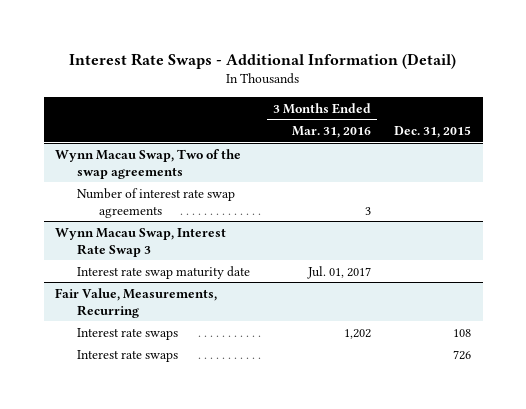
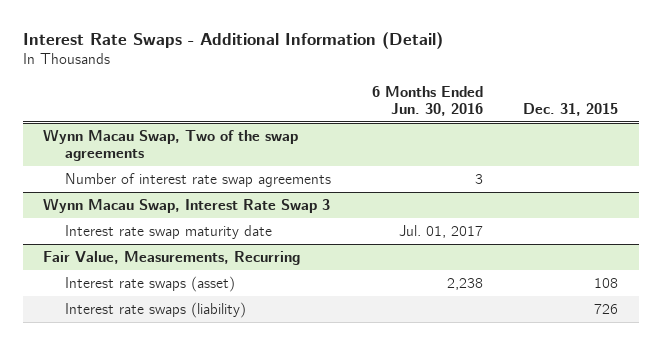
- | 3 Months Ended Mar. 31, 2016 | Dec. 31, 2015
+ | 6 Months Ended Jun. 30, 2016 | Dec. 31, 2015
@ Fair Value, Measurements, Recurring
- Interest rate swaps | 1,202 | 108
- Interest rate swaps | | 726
+ Interest rate swaps (asset) | 2,238 | 108
+ Interest rate swaps (liability) | | 726

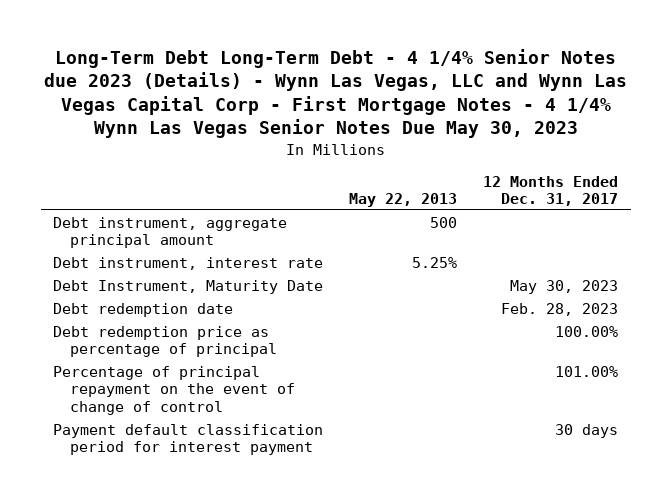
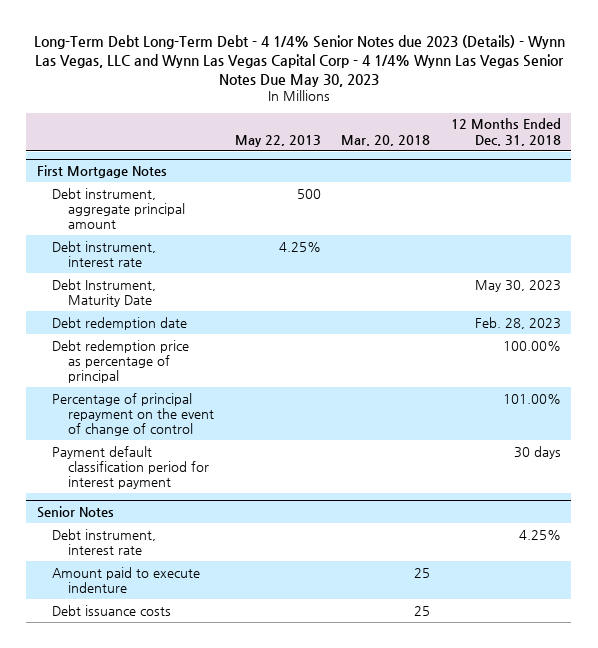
- Long-Term Debt Long-Term Debt - 4 1/4% Senior Notes due 2023 (Details) - Wynn Las Vegas, LLC and Wynn Las Vegas Capital Corp - First Mortgage Notes - 4 1/4% Wynn Las Vegas Senior Notes Due May 30, 2023
+ Long-Term Debt Long-Term Debt - 4 1/4% Senior Notes due 2023 (Details) - Wynn Las Vegas, LLC and Wynn Las Vegas Capital Corp - 4 1/4% Wynn Las Vegas Senior Notes Due May 30, 2023
- | May 22, 2013 | 12 Months Ended Dec. 31, 2017
+ | May 22, 2013 | Mar. 20, 2018 | 12 Months Ended Dec. 31, 2018
+ First Mortgage Notes
- Debt instrument, interest rate | 5.25% |
+ Debt instrument, interest rate | 4.25% | |
+ Senior Notes
+ Debt instrument, interest rate | | | 4.25%
+ Amount paid to execute indenture | | 25 |
+ Debt issuance costs | | 25 |

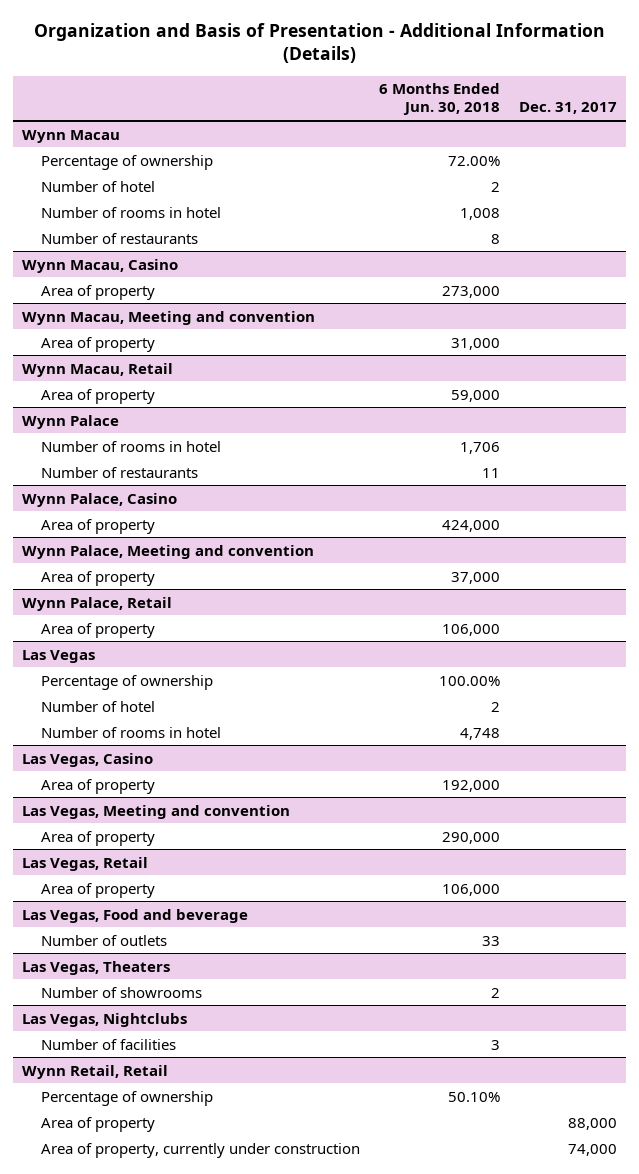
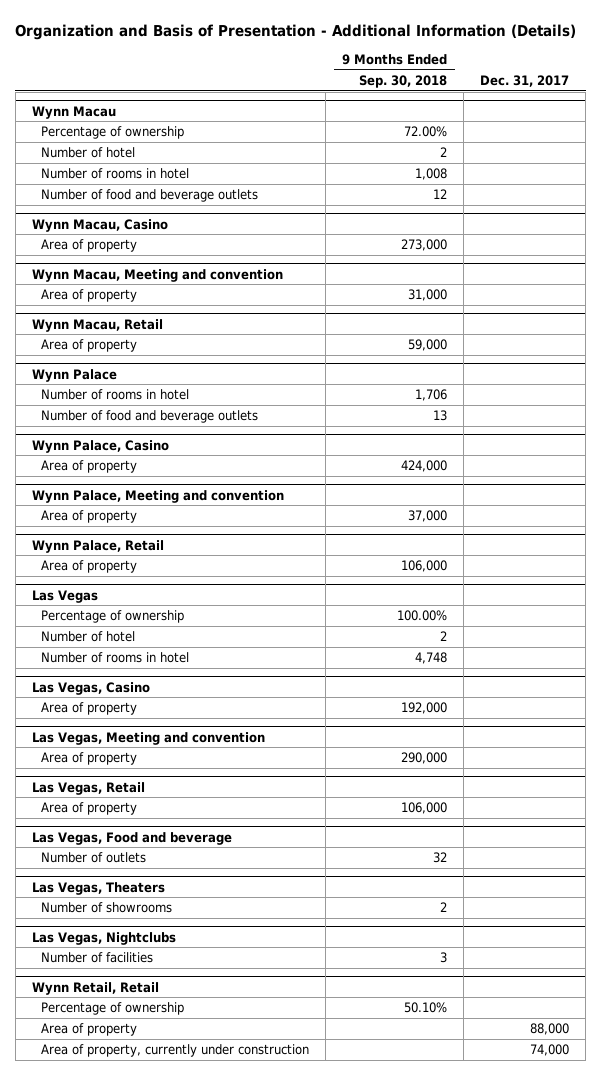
- | 6 Months Ended Jun. 30, 2018 | Dec. 31, 2017
+ | 9 Months Ended Sep. 30, 2018 | Dec. 31, 2017
@ Wynn Macau
- Number of restaurants | 8 |
+ Number of food and beverage outlets | 12 |
@ Wynn Palace
- Number of restaurants | 11 |
+ Number of food and beverage outlets | 13 |

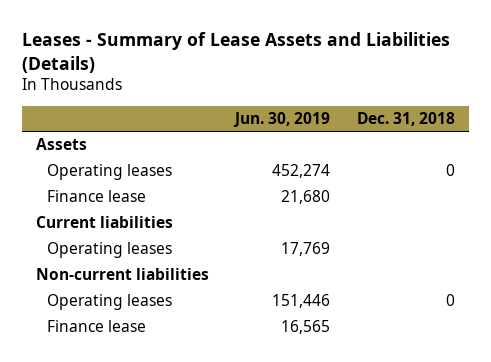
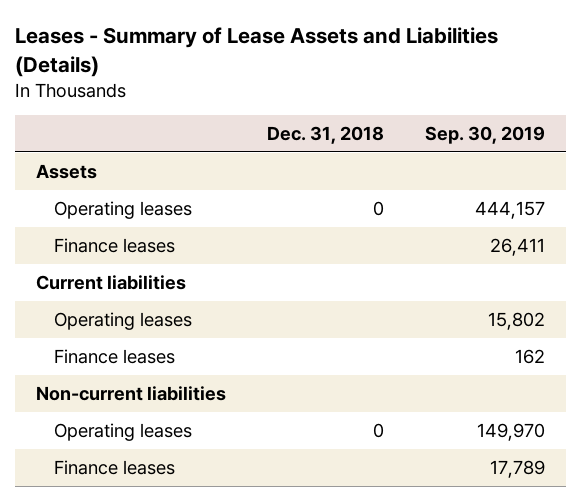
- | Jun. 30, 2019 | Dec. 31, 2018
+ | Dec. 31, 2018 | Sep. 30, 2019
- Finance lease | 21,680 |
+ Finance leases | | 26,411
+ Finance leases | | 162
- Finance lease | 16,565 |
+ Finance leases | | 17,789

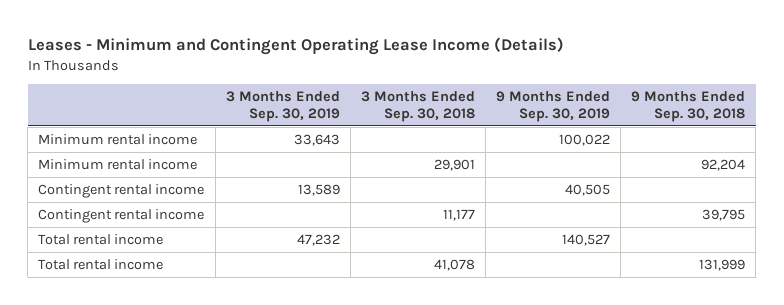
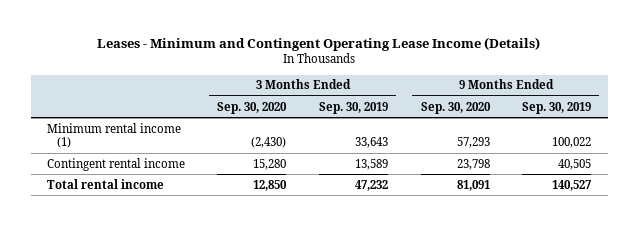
- | 3 Months Ended Sep. 30, 2019 | 3 Months Ended Sep. 30, 2018 | 9 Months Ended Sep. 30, 2019 | 9 Months Ended Sep. 30, 2018
+ | 3 Months Ended Sep. 30, 2020 | 3 Months Ended Sep. 30, 2019 | 9 Months Ended Sep. 30, 2020 | 9 Months Ended Sep. 30, 2019
- Minimum rental income | 33,643 | | 100,022 |
- Minimum rental income | | 29,901 | | 92,204
+ Minimum rental income (1) | (2,430) | 33,643 | 57,293 | 100,022
- Contingent rental income | | 11,177 | | 39,795
- Total rental income | | 41,078 | | 131,999

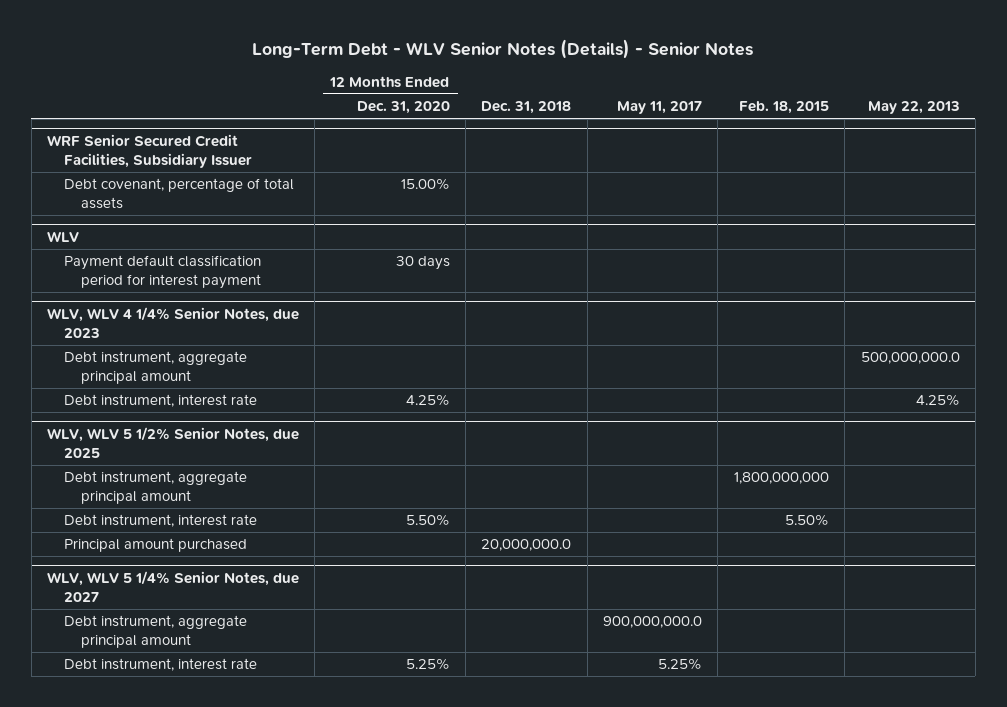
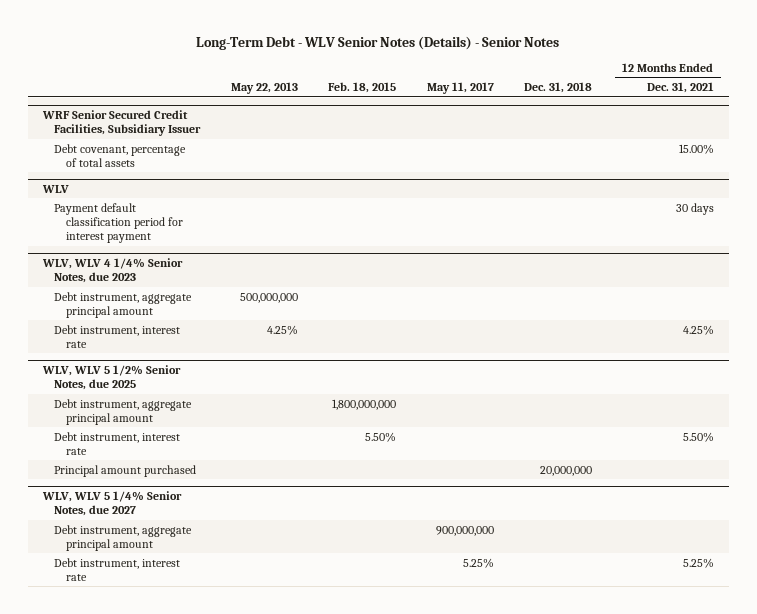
- | 12 Months Ended Dec. 31, 2020 | Dec. 31, 2018 | May 11, 2017 | Feb. 18, 2015 | May 22, 2013
+ | May 22, 2013 | Feb. 18, 2015 | May 11, 2017 | Dec. 31, 2018 | 12 Months Ended Dec. 31, 2021
@ WLV, WLV 4 1/4% Senior Notes, due 2023
- Debt instrument, aggregate principal amount | | | | | 500,000,000.0
+ Debt instrument, aggregate principal amount | 500,000,000 | | | |
@ WLV, WLV 5 1/2% Senior Notes, due 2025
- Principal amount purchased | | 20,000,000.0 | | |
+ Principal amount purchased | | | | 20,000,000 |
@ WLV, WLV 5 1/4% Senior Notes, due 2027
- Debt instrument, aggregate principal amount | | | 900,000,000.0 | |
+ Debt instrument, aggregate principal amount | | | 900,000,000 | |

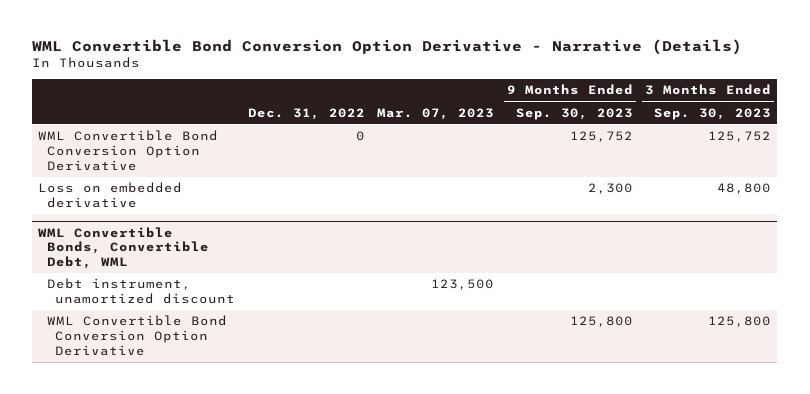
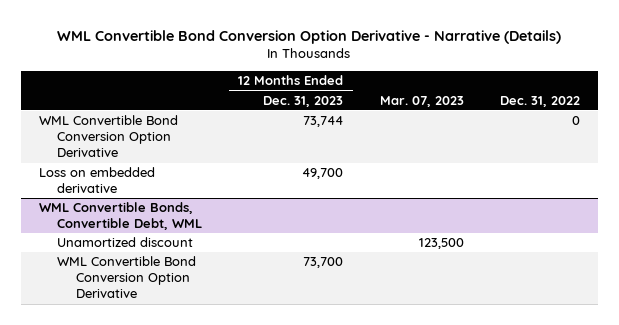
- | Dec. 31, 2022 | Mar. 07, 2023 | 9 Months Ended Sep. 30, 2023 | 3 Months Ended Sep. 30, 2023
+ | 12 Months Ended Dec. 31, 2023 | Mar. 07, 2023 | Dec. 31, 2022
@ WML Convertible Bonds, Convertible Debt, WML
- Debt instrument, unamortized discount | | 123,500 | |
+ Unamortized discount | | 123,500 |

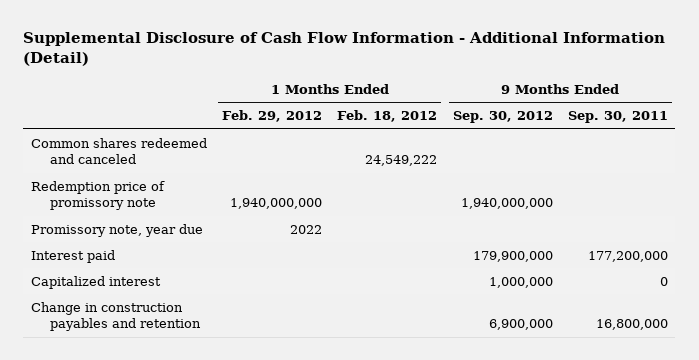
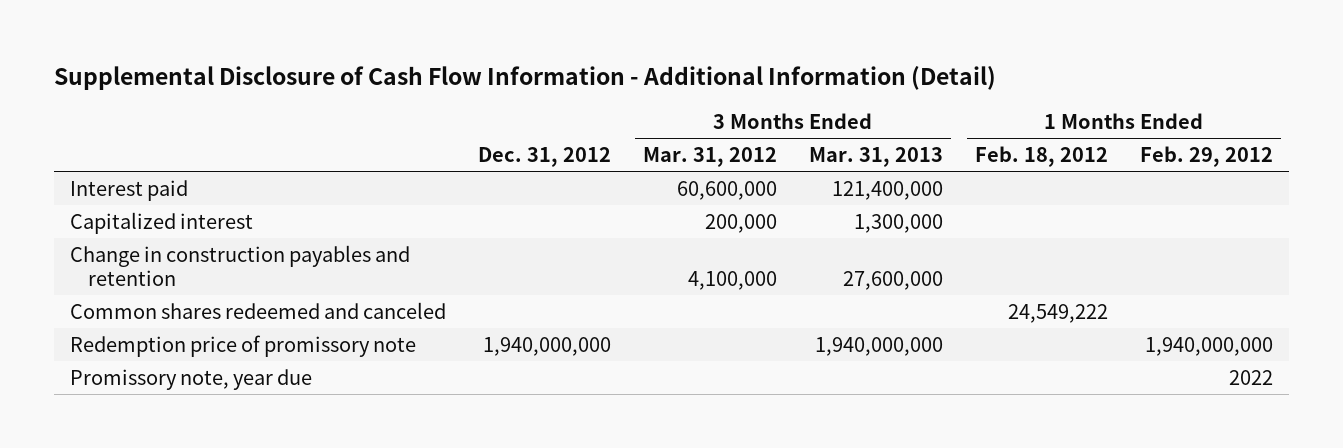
- | 1 Months Ended Feb. 29, 2012 | 1 Months Ended Feb. 18, 2012 | 9 Months Ended Sep. 30, 2012 | 9 Months Ended Sep. 30, 2011
+ | Dec. 31, 2012 | 3 Months Ended Mar. 31, 2012 | 3 Months Ended Mar. 31, 2013 | 1 Months Ended Feb. 18, 2012 | 1 Months Ended Feb. 29, 2012
moved down: Common shares redeemed and canceled | | | | 24,549,222 |
moved down: Redemption price of promissory note | 1,940,000,000 | | 1,940,000,000 | | 1,940,000,000
moved down: Promissory note, year due | | | | | 2022

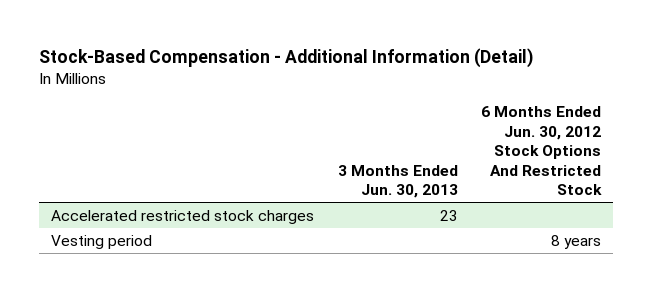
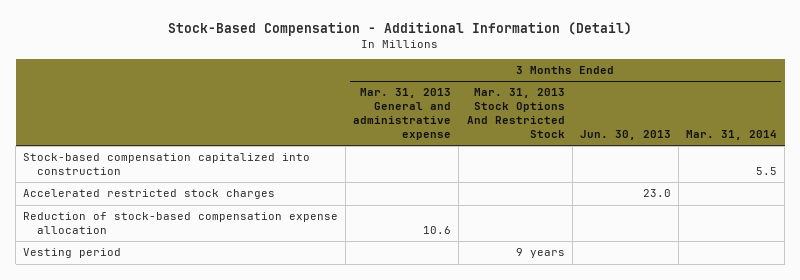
- | 3 Months Ended Jun. 30, 2013 | 6 Months Ended Jun. 30, 2012 Stock Options And Restricted Stock
+ | 3 Months Ended Mar. 31, 2013 General and administrative expense | 3 Months Ended Mar. 31, 2013 Stock Options And Restricted Stock | 3 Months Ended Jun. 30, 2013 | 3 Months Ended Mar. 31, 2014
- Accelerated restricted stock charges | 23 |
+ Stock-based compensation capitalized into construction | | | | 5.5
+ Accelerated restricted stock charges | | | 23.0 |
+ Reduction of stock-based compensation expense allocation | 10.6 | | |

